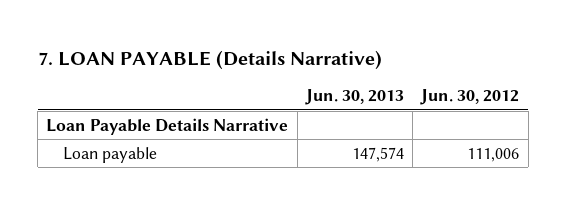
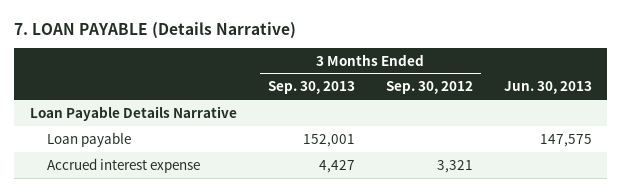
- | Jun. 30, 2013 | Jun. 30, 2012
+ | 3 Months Ended Sep. 30, 2013 | 3 Months Ended Sep. 30, 2012 | Jun. 30, 2013
- Loan payable | 147,574 | 111,006
+ Loan payable | 152,001 | | 147,575
+ Accrued interest expense | 4,427 | 3,321 |

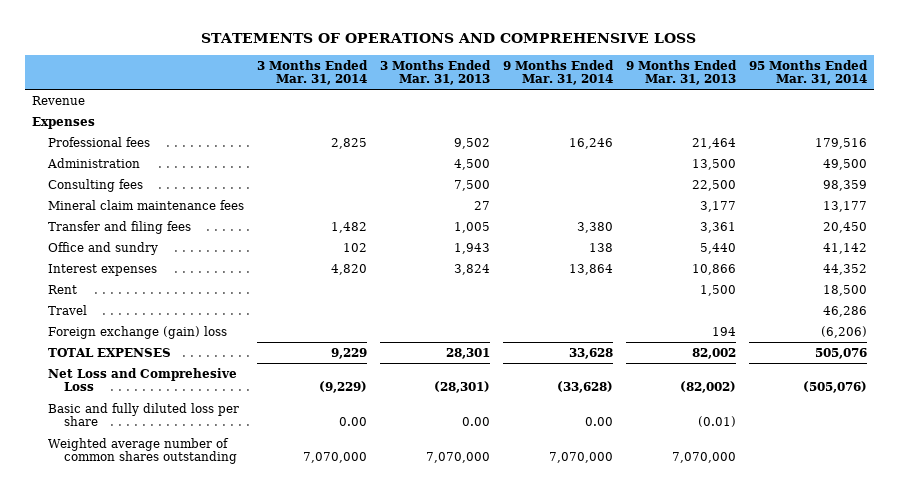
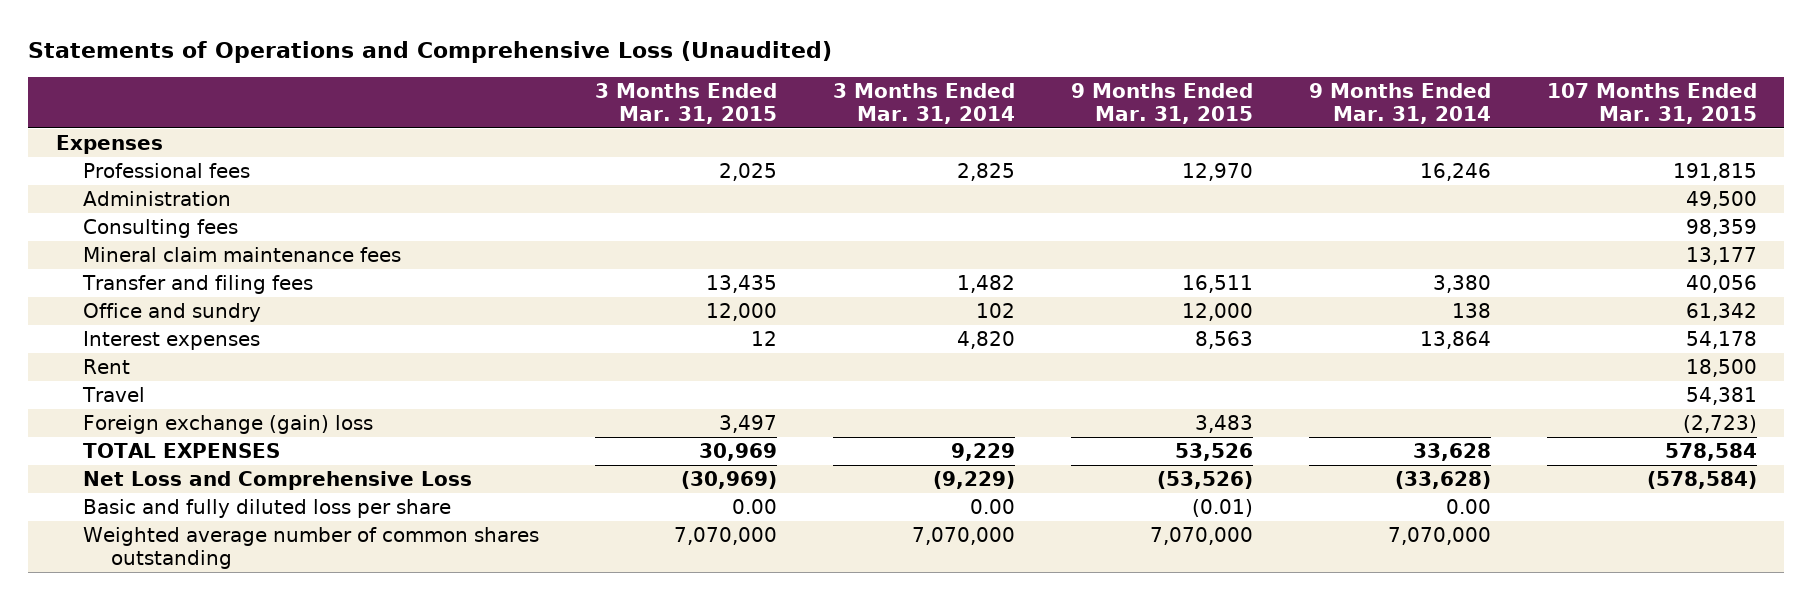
- STATEMENTS OF OPERATIONS AND COMPREHENSIVE LOSS
+ Statements of Operations and Comprehensive Loss (Unaudited)
- | 3 Months Ended Mar. 31, 2014 | 3 Months Ended Mar. 31, 2013 | 9 Months Ended Mar. 31, 2014 | 9 Months Ended Mar. 31, 2013 | 95 Months Ended Mar. 31, 2014
+ | 3 Months Ended Mar. 31, 2015 | 3 Months Ended Mar. 31, 2014 | 9 Months Ended Mar. 31, 2015 | 9 Months Ended Mar. 31, 2014 | 107 Months Ended Mar. 31, 2015
- Revenue
- Net Loss and Comprehesive Loss | (9,229) | (28,301) | (33,628) | (82,002) | (505,076)
+ Net Loss and Comprehensive Loss | (30,969) | (9,229) | (53,526) | (33,628) | (578,584)

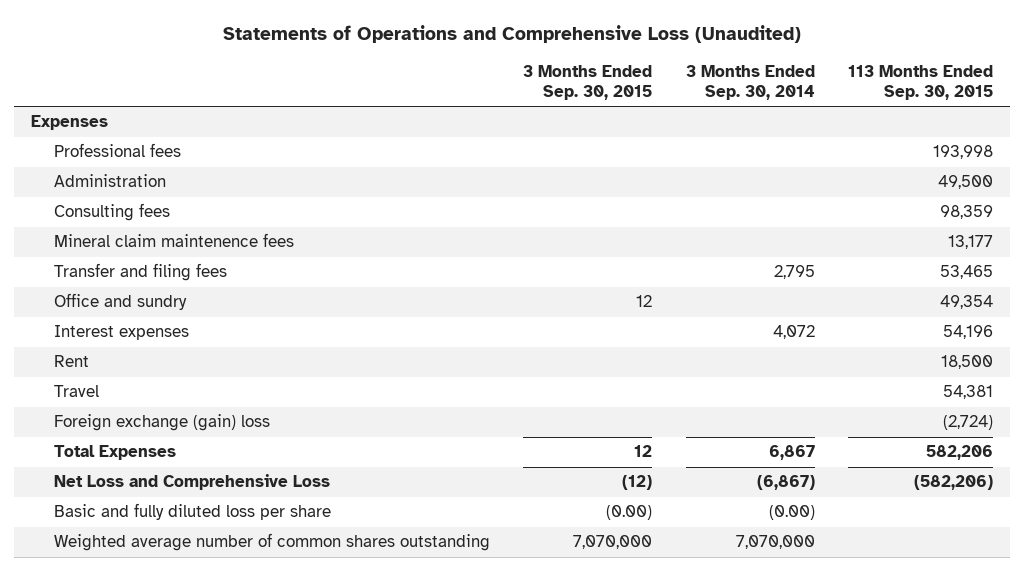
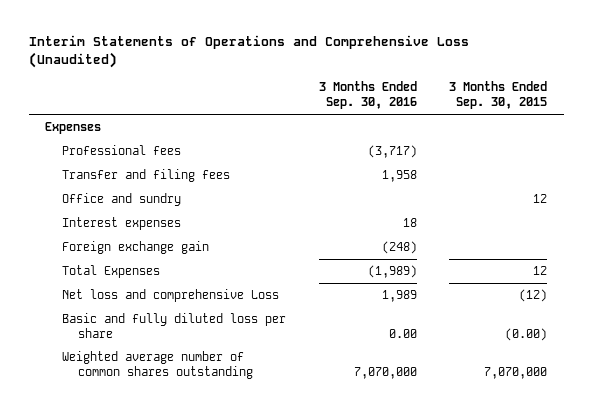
- Statements of Operations and Comprehensive Loss (Unaudited)
+ Interim Statements of Operations and Comprehensive Loss (Unaudited)
- | 3 Months Ended Sep. 30, 2015 | 3 Months Ended Sep. 30, 2014 | 113 Months Ended Sep. 30, 2015
+ | 3 Months Ended Sep. 30, 2016 | 3 Months Ended Sep. 30, 2015
- Administration | | | 49,500
- Consulting fees | | | 98,359
- Mineral claim maintenence fees | | | 13,177
- Rent | | | 18,500
- Travel | | | 54,381
- Foreign exchange (gain) loss | | | (2,724)
+ Foreign exchange gain | (248) |
- Net Loss and Comprehensive Loss | (12) | (6,867) | (582,206)
+ Net loss and comprehensive Loss | 1,989 | (12)

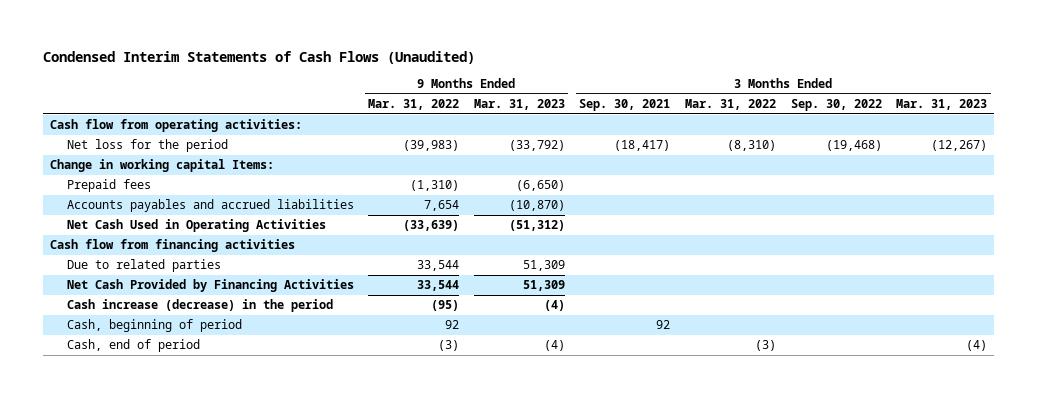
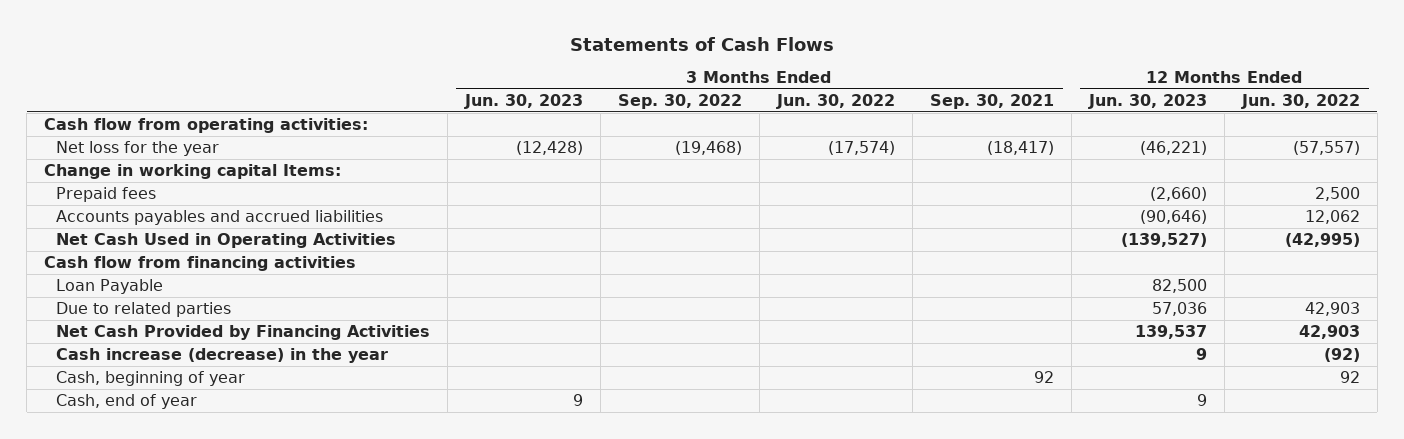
- Condensed Interim Statements of Cash Flows (Unaudited)
+ Statements of Cash Flows
- | 9 Months Ended Mar. 31, 2022 | 9 Months Ended Mar. 31, 2023 | 3 Months Ended Sep. 30, 2021 | 3 Months Ended Mar. 31, 2022 | 3 Months Ended Sep. 30, 2022 | 3 Months Ended Mar. 31, 2023
+ | 3 Months Ended Jun. 30, 2023 | 3 Months Ended Sep. 30, 2022 | 3 Months Ended Jun. 30, 2022 | 3 Months Ended Sep. 30, 2021 | 12 Months Ended Jun. 30, 2023 | 12 Months Ended Jun. 30, 2022
- Net loss for the period | (39,983) | (33,792) | (18,417) | (8,310) | (19,468) | (12,267)
+ Net loss for the year | (12,428) | (19,468) | (17,574) | (18,417) | (46,221) | (57,557)
+ Loan Payable | | | | | 82,500 |
- Cash increase (decrease) in the period | (95) | (4) | | | |
- Cash, beginning of period | 92 | | 92 | | |
- Cash, end of period | (3) | (4) | | (3) | | (4)
+ Cash increase (decrease) in the year | | | | | 9 | (92)
+ Cash, beginning of year | | | | 92 | | 92
+ Cash, end of year | 9 | | | | 9 |

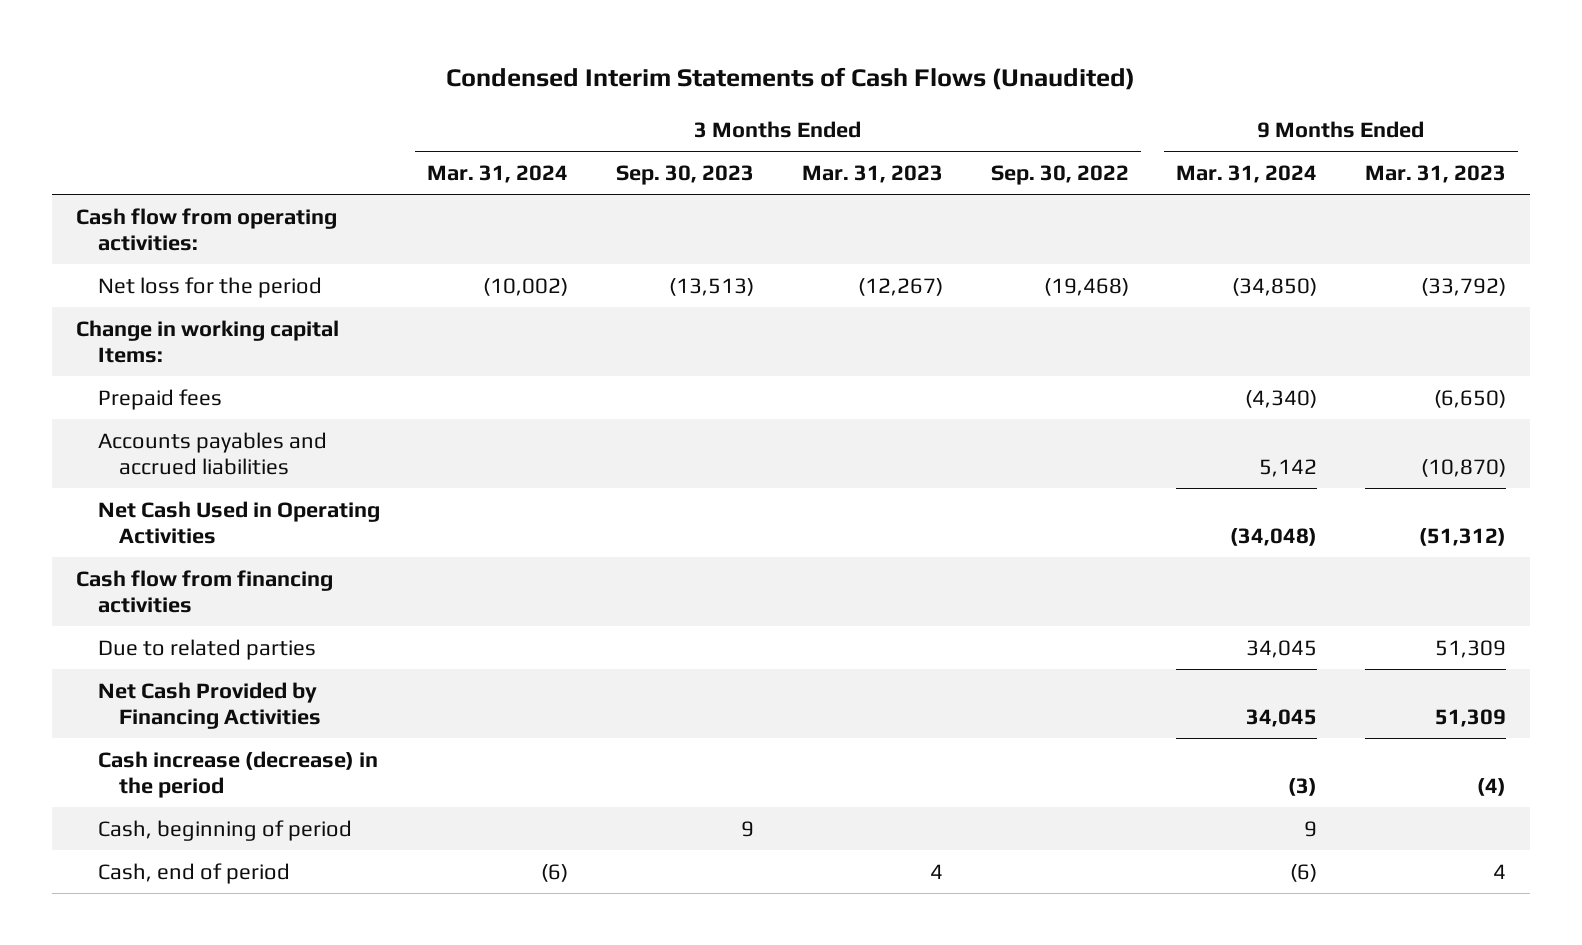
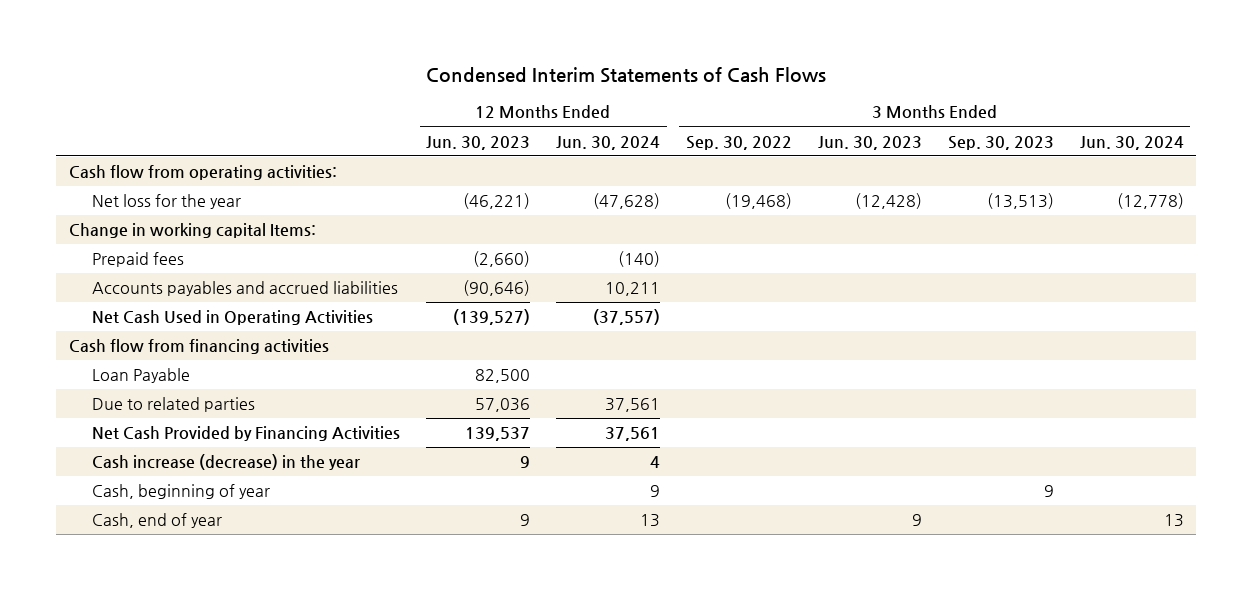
- Condensed Interim Statements of Cash Flows (Unaudited)
+ Condensed Interim Statements of Cash Flows
- | 3 Months Ended Mar. 31, 2024 | 3 Months Ended Sep. 30, 2023 | 3 Months Ended Mar. 31, 2023 | 3 Months Ended Sep. 30, 2022 | 9 Months Ended Mar. 31, 2024 | 9 Months Ended Mar. 31, 2023
+ | 12 Months Ended Jun. 30, 2023 | 12 Months Ended Jun. 30, 2024 | 3 Months Ended Sep. 30, 2022 | 3 Months Ended Jun. 30, 2023 | 3 Months Ended Sep. 30, 2023 | 3 Months Ended Jun. 30, 2024
- Net loss for the period | (10,002) | (13,513) | (12,267) | (19,468) | (34,850) | (33,792)
+ Net loss for the year | (46,221) | (47,628) | (19,468) | (12,428) | (13,513) | (12,778)
+ Loan Payable | 82,500 | | | | |
- Cash increase (decrease) in the period | | | | | (3) | (4)
- Cash, beginning of period | | 9 | | | 9 |
- Cash, end of period | (6) | | 4 | | (6) | 4
+ Cash increase (decrease) in the year | 9 | 4 | | | |
+ Cash, beginning of year | | 9 | | | 9 |
+ Cash, end of year | 9 | 13 | | 9 | | 13

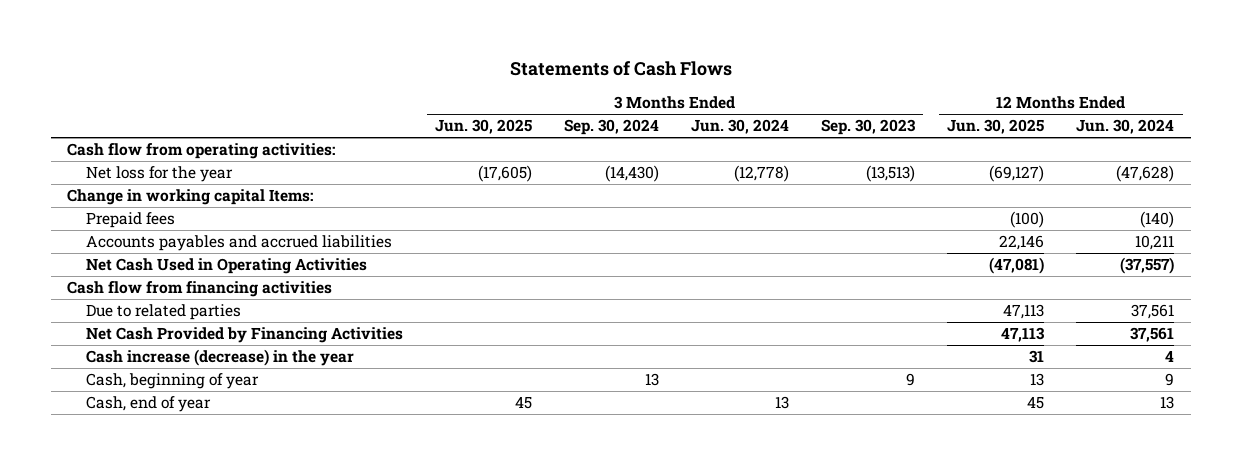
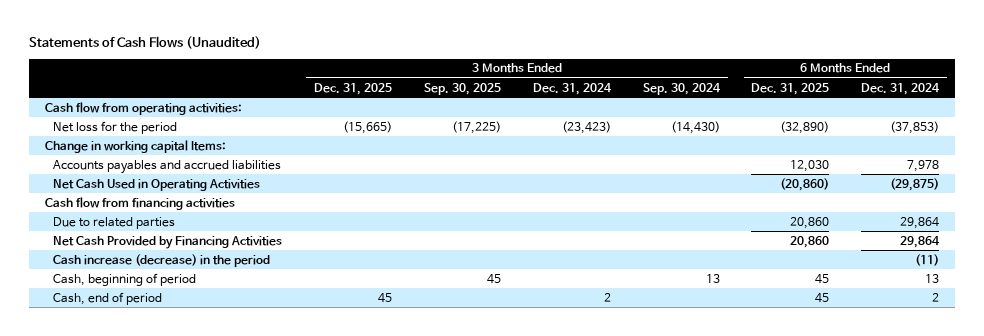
- Statements of Cash Flows
+ Statements of Cash Flows (Unaudited)
- | 3 Months Ended Jun. 30, 2025 | 3 Months Ended Sep. 30, 2024 | 3 Months Ended Jun. 30, 2024 | 3 Months Ended Sep. 30, 2023 | 12 Months Ended Jun. 30, 2025 | 12 Months Ended Jun. 30, 2024
+ | 3 Months Ended Dec. 31, 2025 | 3 Months Ended Sep. 30, 2025 | 3 Months Ended Dec. 31, 2024 | 3 Months Ended Sep. 30, 2024 | 6 Months Ended Dec. 31, 2025 | 6 Months Ended Dec. 31, 2024
- Net loss for the year | (17,605) | (14,430) | (12,778) | (13,513) | (69,127) | (47,628)
+ Net loss for the period | (15,665) | (17,225) | (23,423) | (14,430) | (32,890) | (37,853)
- Prepaid fees | | | | | (100) | (140)
- Cash increase (decrease) in the year | | | | | 31 | 4
- Cash, beginning of year | | 13 | | 9 | 13 | 9
- Cash, end of year | 45 | | 13 | | 45 | 13
+ Cash increase (decrease) in the period | | | | | | (11)
+ Cash, beginning of period | | 45 | | 13 | 45 | 13
+ Cash, end of period | 45 | | 2 | | 45 | 2

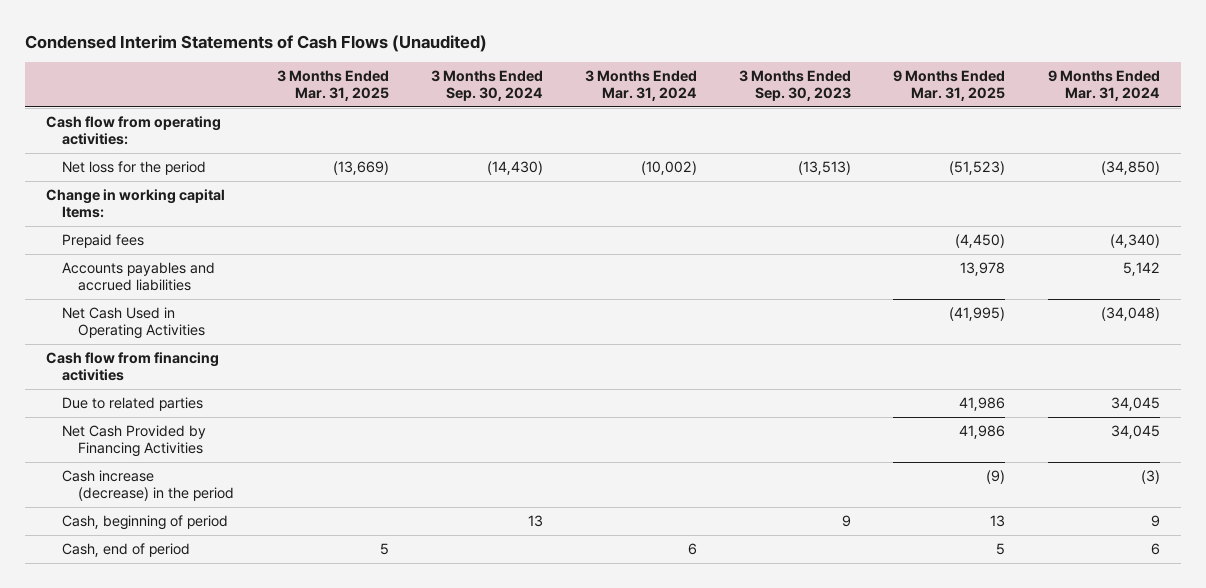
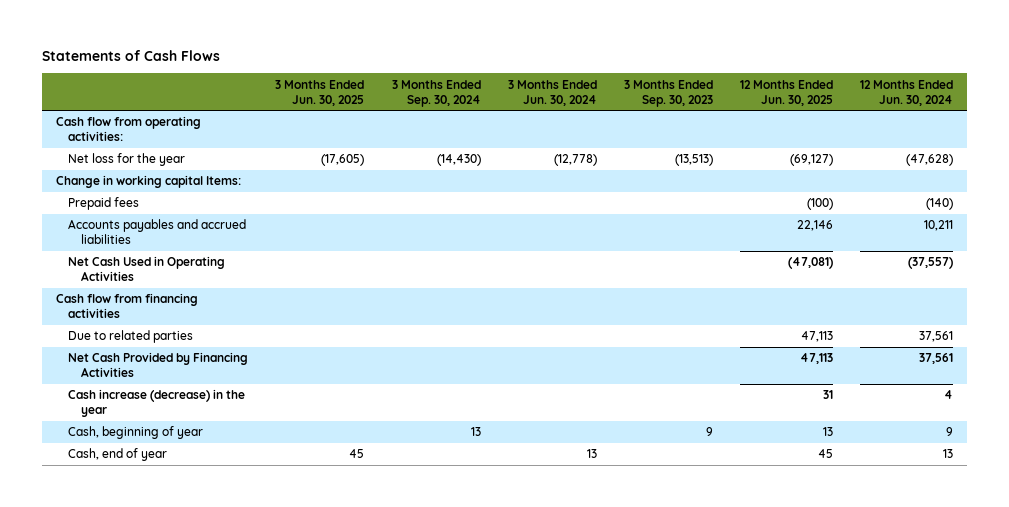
- Condensed Interim Statements of Cash Flows (Unaudited)
+ Statements of Cash Flows
- | 3 Months Ended Mar. 31, 2025 | 3 Months Ended Sep. 30, 2024 | 3 Months Ended Mar. 31, 2024 | 3 Months Ended Sep. 30, 2023 | 9 Months Ended Mar. 31, 2025 | 9 Months Ended Mar. 31, 2024
+ | 3 Months Ended Jun. 30, 2025 | 3 Months Ended Sep. 30, 2024 | 3 Months Ended Jun. 30, 2024 | 3 Months Ended Sep. 30, 2023 | 12 Months Ended Jun. 30, 2025 | 12 Months Ended Jun. 30, 2024
- Net loss for the period | (13,669) | (14,430) | (10,002) | (13,513) | (51,523) | (34,850)
+ Net loss for the year | (17,605) | (14,430) | (12,778) | (13,513) | (69,127) | (47,628)
- Cash increase (decrease) in the period | | | | | (9) | (3)
- Cash, beginning of period | | 13 | | 9 | 13 | 9
- Cash, end of period | 5 | | 6 | | 5 | 6
+ Cash increase (decrease) in the year | | | | | 31 | 4
+ Cash, beginning of year | | 13 | | 9 | 13 | 9
+ Cash, end of year | 45 | | 13 | | 45 | 13

